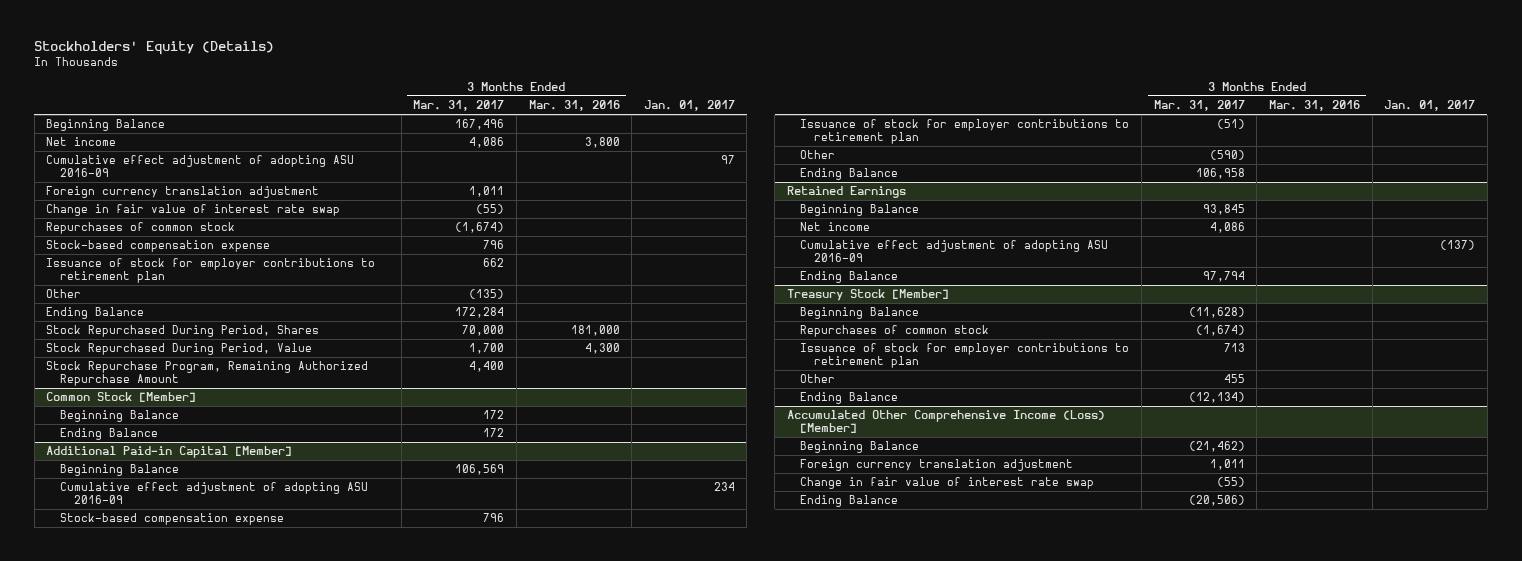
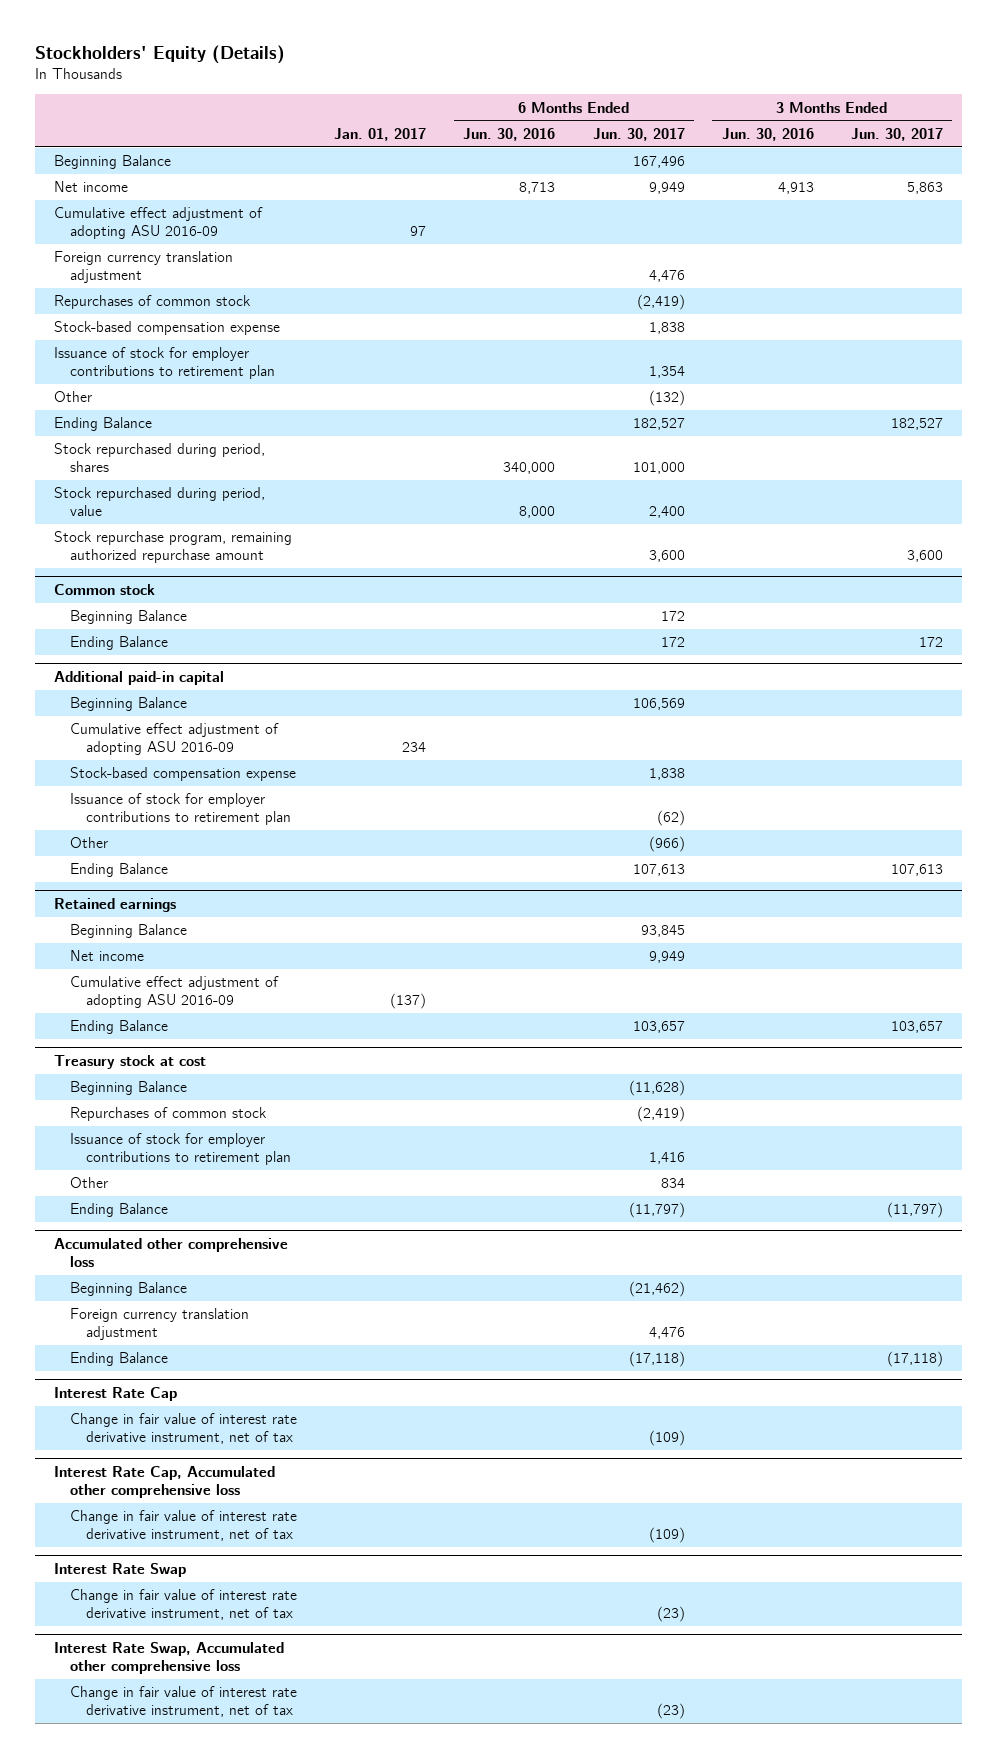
- | 3 Months Ended Mar. 31, 2017 | 3 Months Ended Mar. 31, 2016 | Jan. 01, 2017
+ | Jan. 01, 2017 | 6 Months Ended Jun. 30, 2016 | 6 Months Ended Jun. 30, 2017 | 3 Months Ended Jun. 30, 2016 | 3 Months Ended Jun. 30, 2017
- Change in fair value of interest rate swap | (55) | |
- Stock Repurchased During Period, Shares | 70,000 | 181,000 |
- Stock Repurchased During Period, Value | 1,700 | 4,300 |
- Stock Repurchase Program, Remaining Authorized Repurchase Amount | 4,400 | |
- Common Stock [Member]
+ Stock repurchased during period, shares | | 340,000 | 101,000 | |
+ Stock repurchased during period, value | | 8,000 | 2,400 | |
+ Stock repurchase program, remaining authorized repurchase amount | | | 3,600 | | 3,600
+ Common stock
- Additional Paid-in Capital [Member]
+ Additional paid-in capital
- Retained Earnings
+ Retained earnings
- Treasury Stock [Member]
+ Treasury stock at cost
- Accumulated Other Comprehensive Income (Loss) [Member]
+ Accumulated other comprehensive loss
- Change in fair value of interest rate swap | (55) | |
+ Interest Rate Cap
+ Change in fair value of interest rate derivative instrument, net of tax | | | (109) | |
+ Interest Rate Cap, Accumulated other comprehensive loss
+ Change in fair value of interest rate derivative instrument, net of tax | | | (109) | |
+ Interest Rate Swap
+ Change in fair value of interest rate derivative instrument, net of tax | | | (23) | |
+ Interest Rate Swap, Accumulated other comprehensive loss
+ Change in fair value of interest rate derivative instrument, net of tax | | | (23) | |

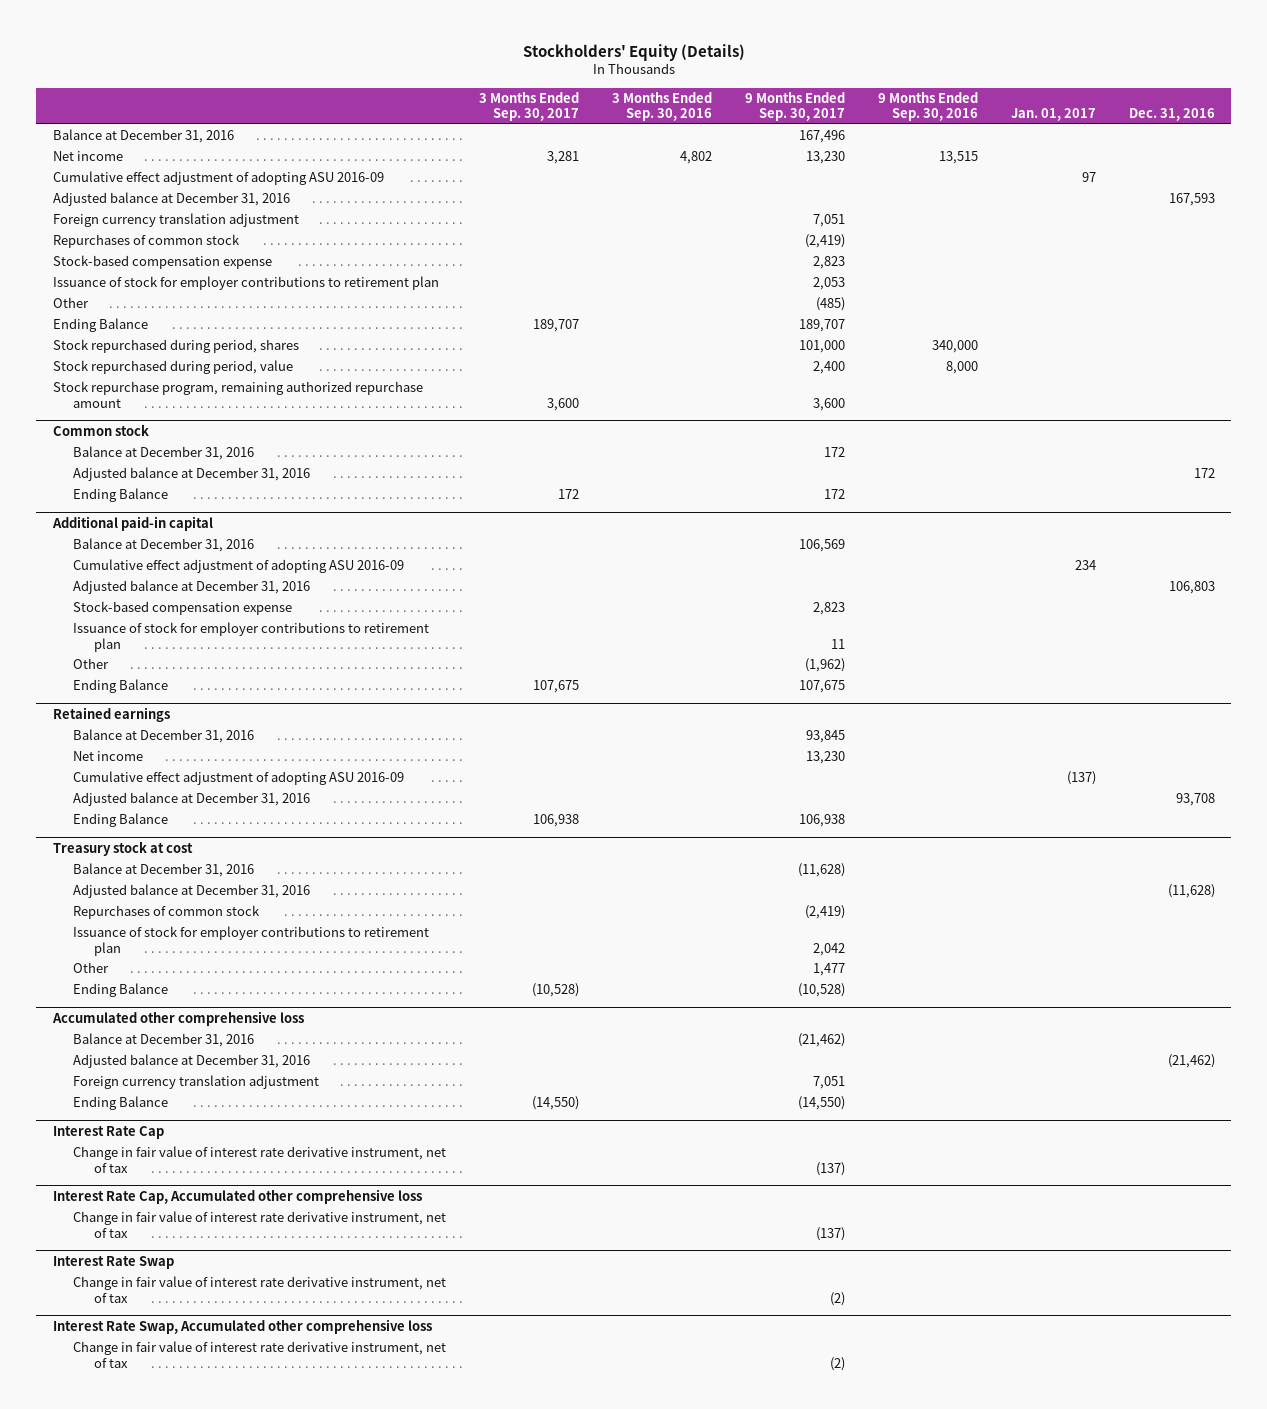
- | Jan. 01, 2017 | 6 Months Ended Jun. 30, 2016 | 6 Months Ended Jun. 30, 2017 | 3 Months Ended Jun. 30, 2016 | 3 Months Ended Jun. 30, 2017
+ | 3 Months Ended Sep. 30, 2017 | 3 Months Ended Sep. 30, 2016 | 9 Months Ended Sep. 30, 2017 | 9 Months Ended Sep. 30, 2016 | Jan. 01, 2017 | Dec. 31, 2016
- Beginning Balance | | | 167,496 | |
+ Balance at December 31, 2016 | | | 167,496 | | |
+ Adjusted balance at December 31, 2016 | | | | | | 167,593
@ Common stock
- Beginning Balance | | | 172 | |
+ Balance at December 31, 2016 | | | 172 | | |
+ Adjusted balance at December 31, 2016 | | | | | | 172
@ Additional paid-in capital
- Beginning Balance | | | 106,569 | |
+ Balance at December 31, 2016 | | | 106,569 | | |
+ Adjusted balance at December 31, 2016 | | | | | | 106,803
@ Retained earnings
- Beginning Balance | | | 93,845 | |
+ Balance at December 31, 2016 | | | 93,845 | | |
+ Adjusted balance at December 31, 2016 | | | | | | 93,708
@ Treasury stock at cost
- Beginning Balance | | | (11,628) | |
+ Balance at December 31, 2016 | | | (11,628) | | |
+ Adjusted balance at December 31, 2016 | | | | | | (11,628)
@ Accumulated other comprehensive loss
- Beginning Balance | | | (21,462) | |
+ Balance at December 31, 2016 | | | (21,462) | | |
+ Adjusted balance at December 31, 2016 | | | | | | (21,462)

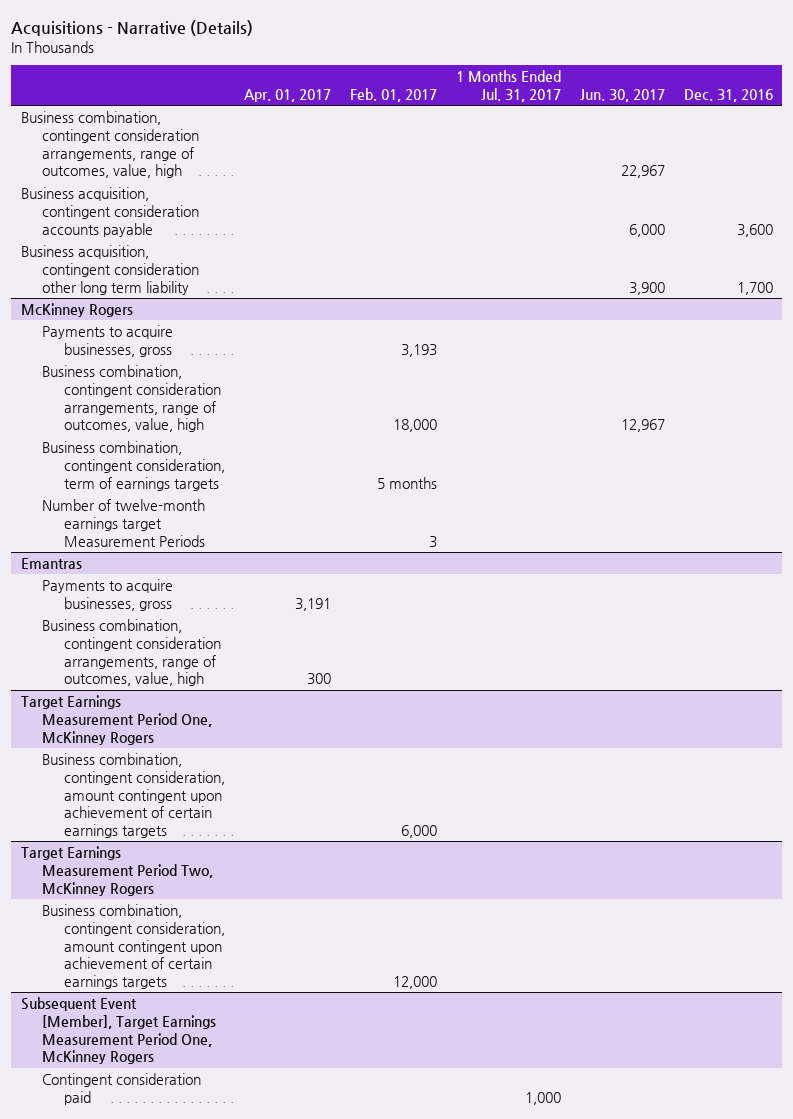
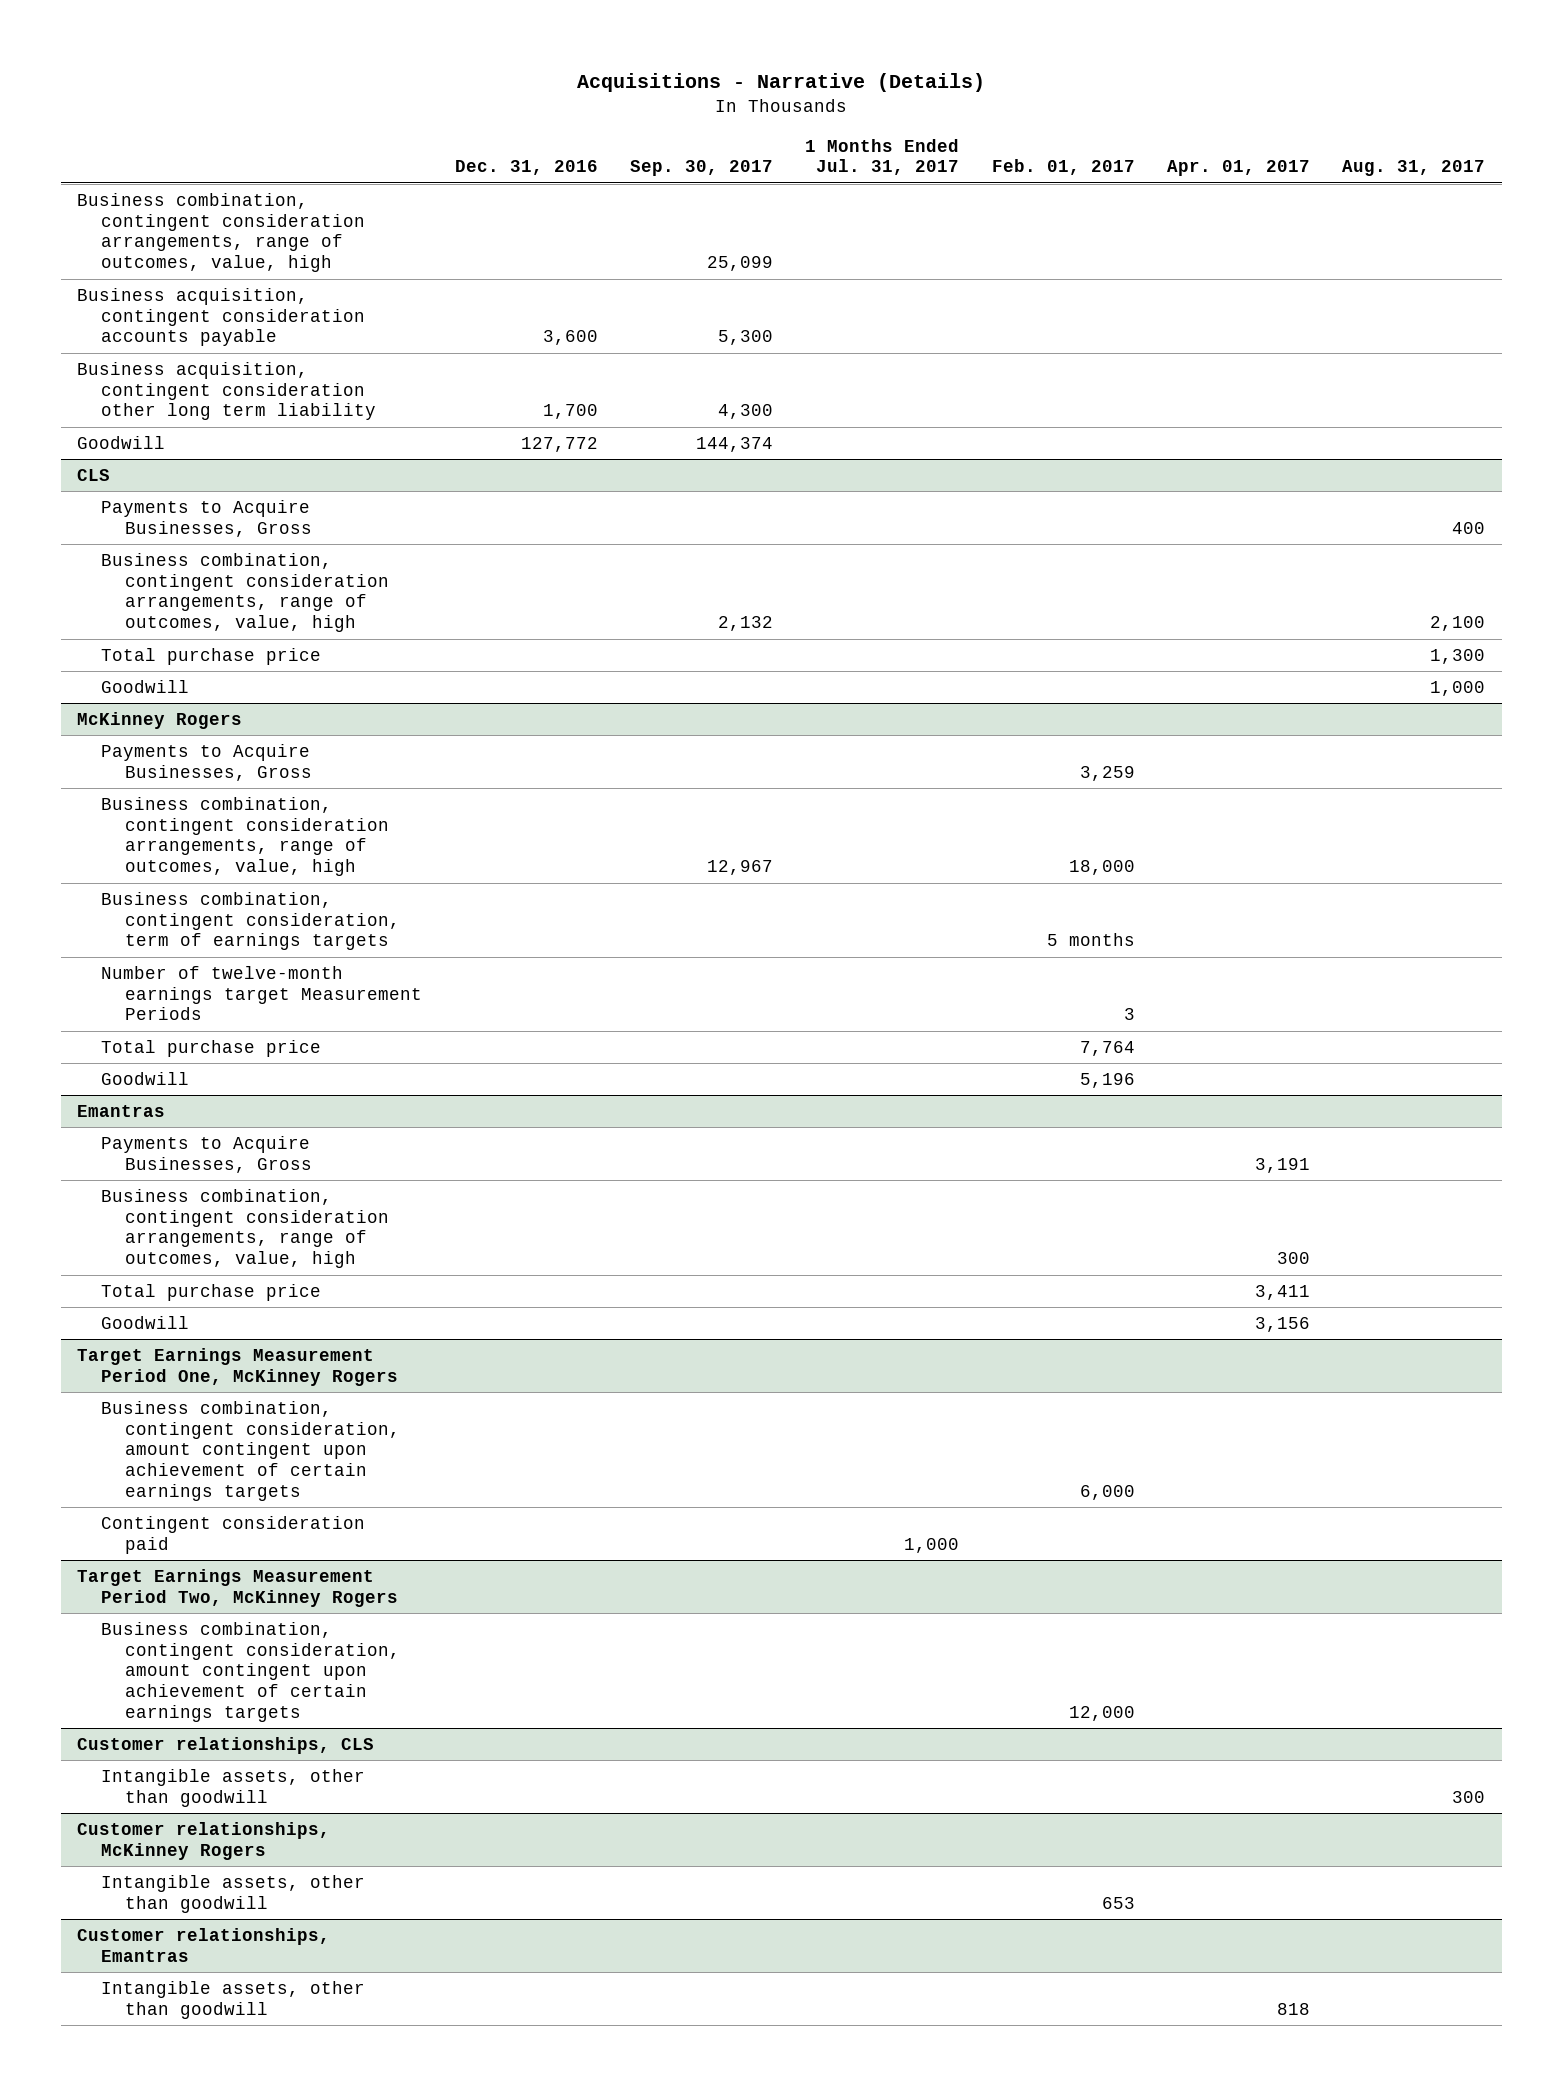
- | Apr. 01, 2017 | Feb. 01, 2017 | 1 Months Ended Jul. 31, 2017 | Jun. 30, 2017 | Dec. 31, 2016
+ | Dec. 31, 2016 | Sep. 30, 2017 | 1 Months Ended Jul. 31, 2017 | Feb. 01, 2017 | Apr. 01, 2017 | Aug. 31, 2017
+ Goodwill | 127,772 | 144,374 | | | |
+ CLS
+ Payments to Acquire Businesses, Gross | | | | | | 400
+ Business combination, contingent consideration arrangements, range of outcomes, value, high | | 2,132 | | | | 2,100
+ Total purchase price | | | | | | 1,300
+ Goodwill | | | | | | 1,000
@ McKinney Rogers
- Payments to acquire businesses, gross | | 3,193 | | |
+ Payments to Acquire Businesses, Gross | | | | 3,259 | |
+ Total purchase price | | | | 7,764 | |
+ Goodwill | | | | 5,196 | |
@ Emantras
- Payments to acquire businesses, gross | 3,191 | | | |
+ Payments to Acquire Businesses, Gross | | | | | 3,191 |
+ Total purchase price | | | | | 3,411 |
+ Goodwill | | | | | 3,156 |
@ Target Earnings Measurement Period One, McKinney Rogers
+ Contingent consideration paid | | | 1,000 | | |
- Subsequent Event [Member], Target Earnings Measurement Period One, McKinney Rogers
- Contingent consideration paid | | | 1,000 | |
+ Customer relationships, CLS
+ Intangible assets, other than goodwill | | | | | | 300
+ Customer relationships, McKinney Rogers
+ Intangible assets, other than goodwill | | | | 653 | |
+ Customer relationships, Emantras
+ Intangible assets, other than goodwill | | | | | 818 |

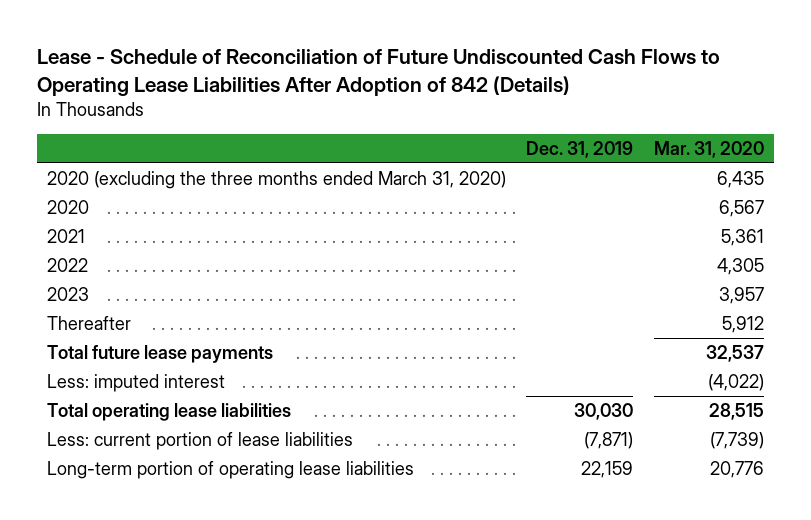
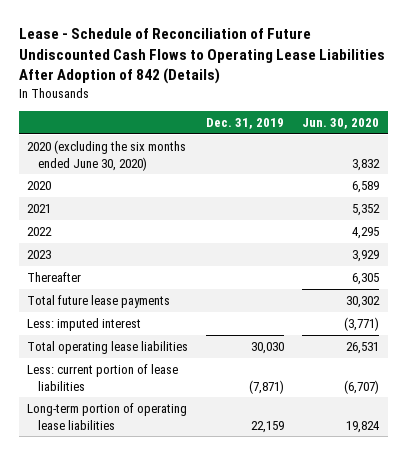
- | Dec. 31, 2019 | Mar. 31, 2020
+ | Dec. 31, 2019 | Jun. 30, 2020
- 2020 (excluding the three months ended March 31, 2020) | | 6,435
+ 2020 (excluding the six months ended June 30, 2020) | | 3,832

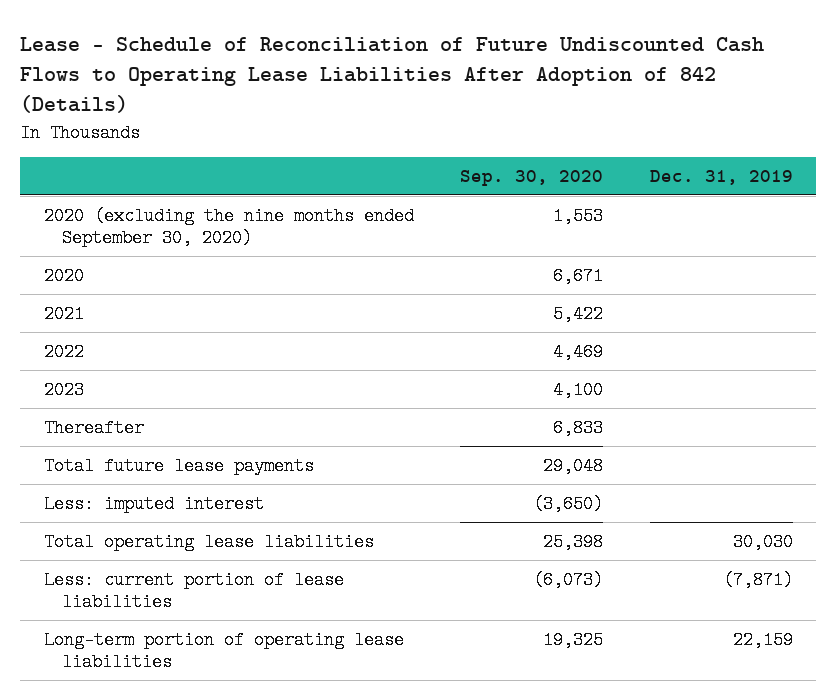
- | Dec. 31, 2019 | Jun. 30, 2020
+ | Sep. 30, 2020 | Dec. 31, 2019
- 2020 (excluding the six months ended June 30, 2020) | | 3,832
+ 2020 (excluding the nine months ended September 30, 2020) | 1,553 |

